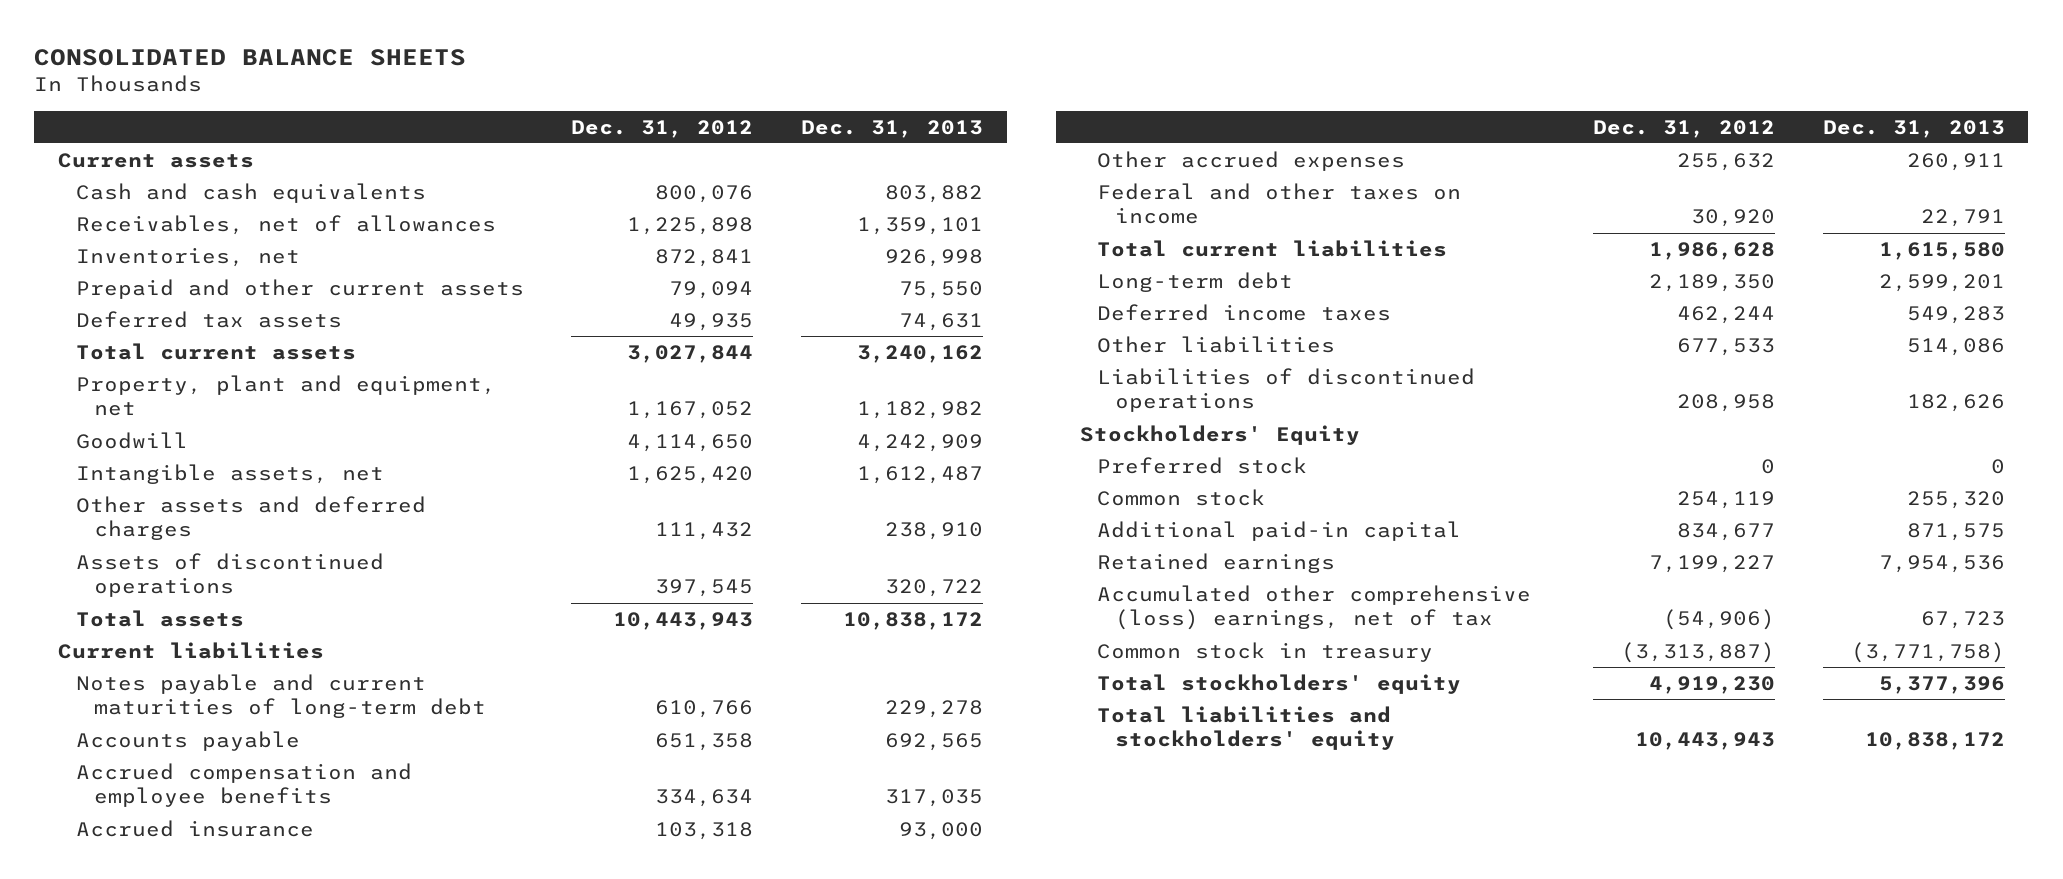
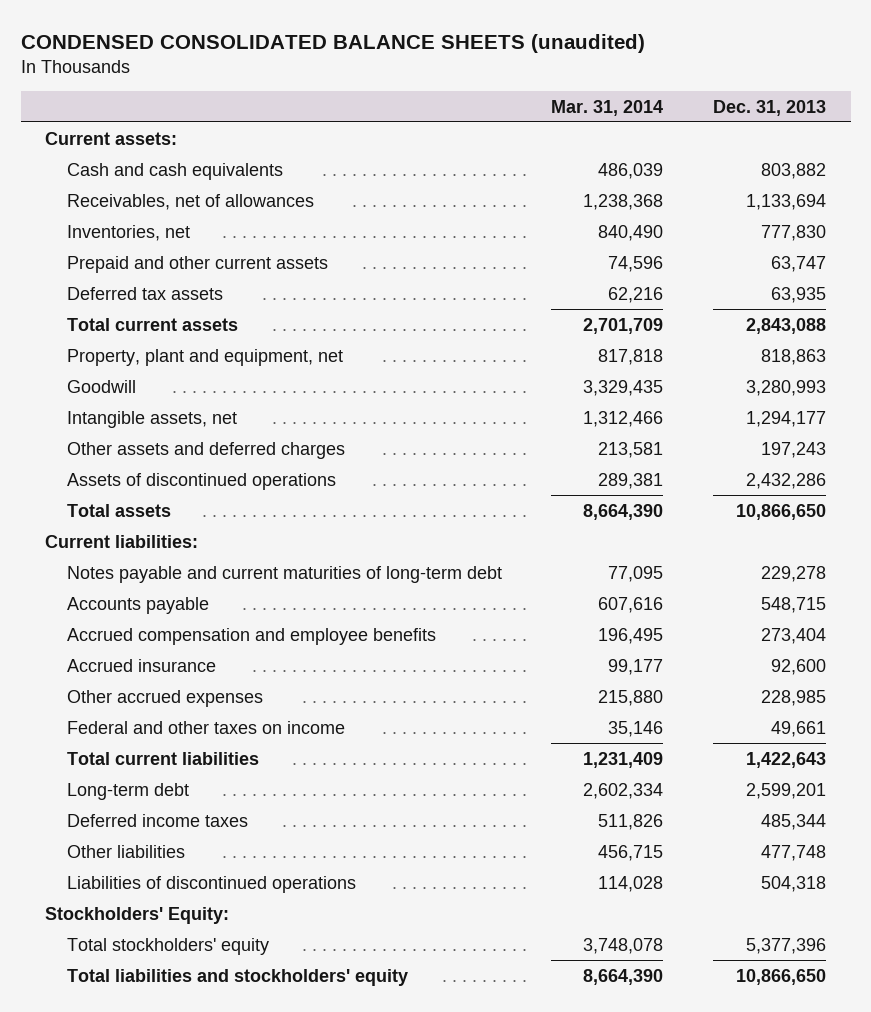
- CONSOLIDATED BALANCE SHEETS
+ CONDENSED CONSOLIDATED BALANCE SHEETS (unaudited)
- | Dec. 31, 2012 | Dec. 31, 2013
+ | Mar. 31, 2014 | Dec. 31, 2013
- Current assets
+ Current assets:
- Receivables, net of allowances | 1,225,898 | 1,359,101
- Inventories, net | 872,841 | 926,998
- Prepaid and other current assets | 79,094 | 75,550
- Deferred tax assets | 49,935 | 74,631
- Total current assets | 3,027,844 | 3,240,162
- Property, plant and equipment, net | 1,167,052 | 1,182,982
- Goodwill | 4,114,650 | 4,242,909
- Intangible assets, net | 1,625,420 | 1,612,487
- Other assets and deferred charges | 111,432 | 238,910
- Assets of discontinued operations | 397,545 | 320,722
- Total assets | 10,443,943 | 10,838,172
- Current liabilities
+ Receivables, net of allowances | 1,238,368 | 1,133,694
+ Inventories, net | 840,490 | 777,830
+ Prepaid and other current assets | 74,596 | 63,747
+ Deferred tax assets | 62,216 | 63,935
+ Total current assets | 2,701,709 | 2,843,088
+ Property, plant and equipment, net | 817,818 | 818,863
+ Goodwill | 3,329,435 | 3,280,993
+ Intangible assets, net | 1,312,466 | 1,294,177
+ Other assets and deferred charges | 213,581 | 197,243
+ Assets of discontinued operations | 289,381 | 2,432,286
+ Total assets | 8,664,390 | 10,866,650
+ Current liabilities:
- Accounts payable | 651,358 | 692,565
- Accrued compensation and employee benefits | 334,634 | 317,035
- Accrued insurance | 103,318 | 93,000
- Other accrued expenses | 255,632 | 260,911
- Federal and other taxes on income | 30,920 | 22,791
- Total current liabilities | 1,986,628 | 1,615,580
+ Accounts payable | 607,616 | 548,715
+ Accrued compensation and employee benefits | 196,495 | 273,404
+ Accrued insurance | 99,177 | 92,600
+ Other accrued expenses | 215,880 | 228,985
+ Federal and other taxes on income | 35,146 | 49,661
+ Total current liabilities | 1,231,409 | 1,422,643
- Deferred income taxes | 462,244 | 549,283
- Other liabilities | 677,533 | 514,086
- Liabilities of discontinued operations | 208,958 | 182,626
- Stockholders' Equity
- Preferred stock | 0 | 0
- Common stock | 254,119 | 255,320
- Additional paid-in capital | 834,677 | 871,575
- Retained earnings | 7,199,227 | 7,954,536
- Accumulated other comprehensive (loss) earnings, net of tax | (54,906) | 67,723
- Common stock in treasury | (3,313,887) | (3,771,758)
+ Deferred income taxes | 511,826 | 485,344
+ Other liabilities | 456,715 | 477,748
+ Liabilities of discontinued operations | 114,028 | 504,318
+ Stockholders' Equity:
- Total liabilities and stockholders' equity | 10,443,943 | 10,838,172
+ Total liabilities and stockholders' equity | 8,664,390 | 10,866,650

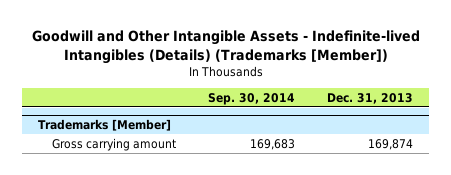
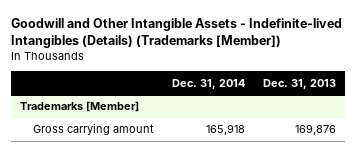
- | Sep. 30, 2014 | Dec. 31, 2013
+ | Dec. 31, 2014 | Dec. 31, 2013
@ Trademarks [Member]
- Gross carrying amount | 169,683 | 169,874
+ Gross carrying amount | 165,918 | 169,876

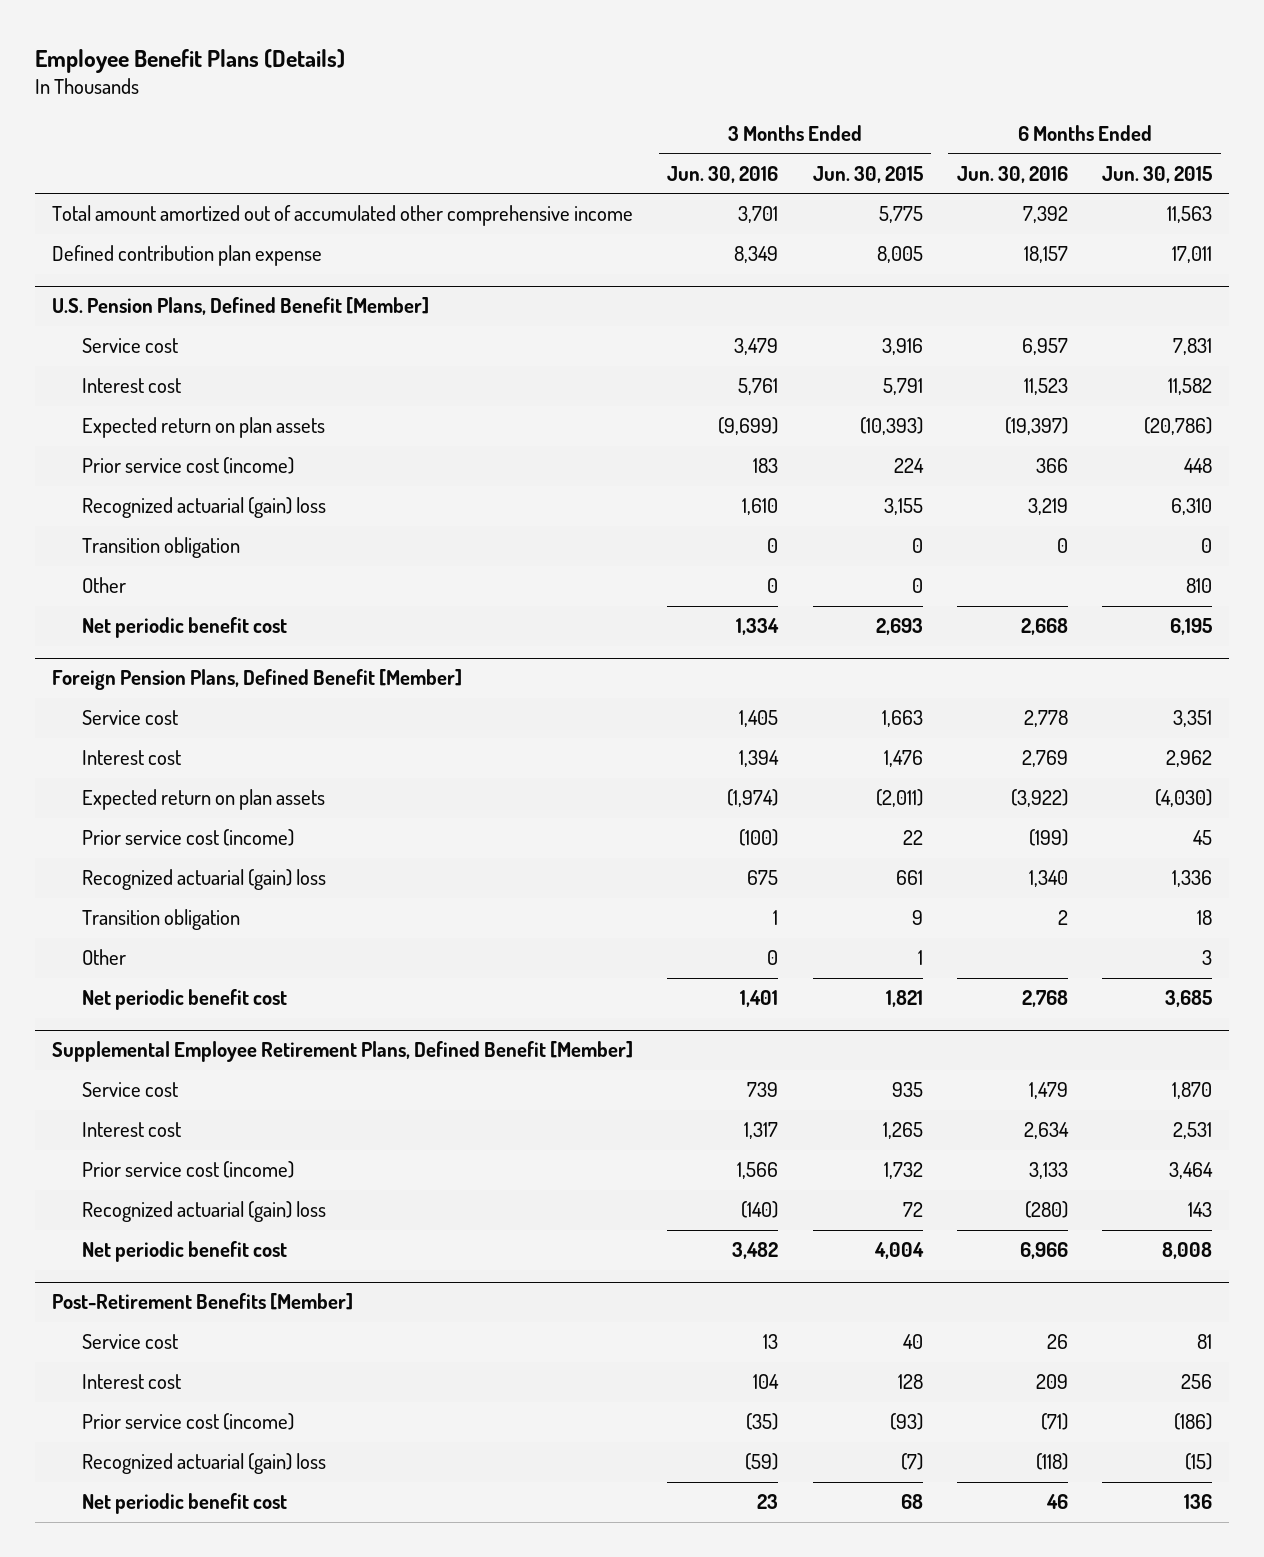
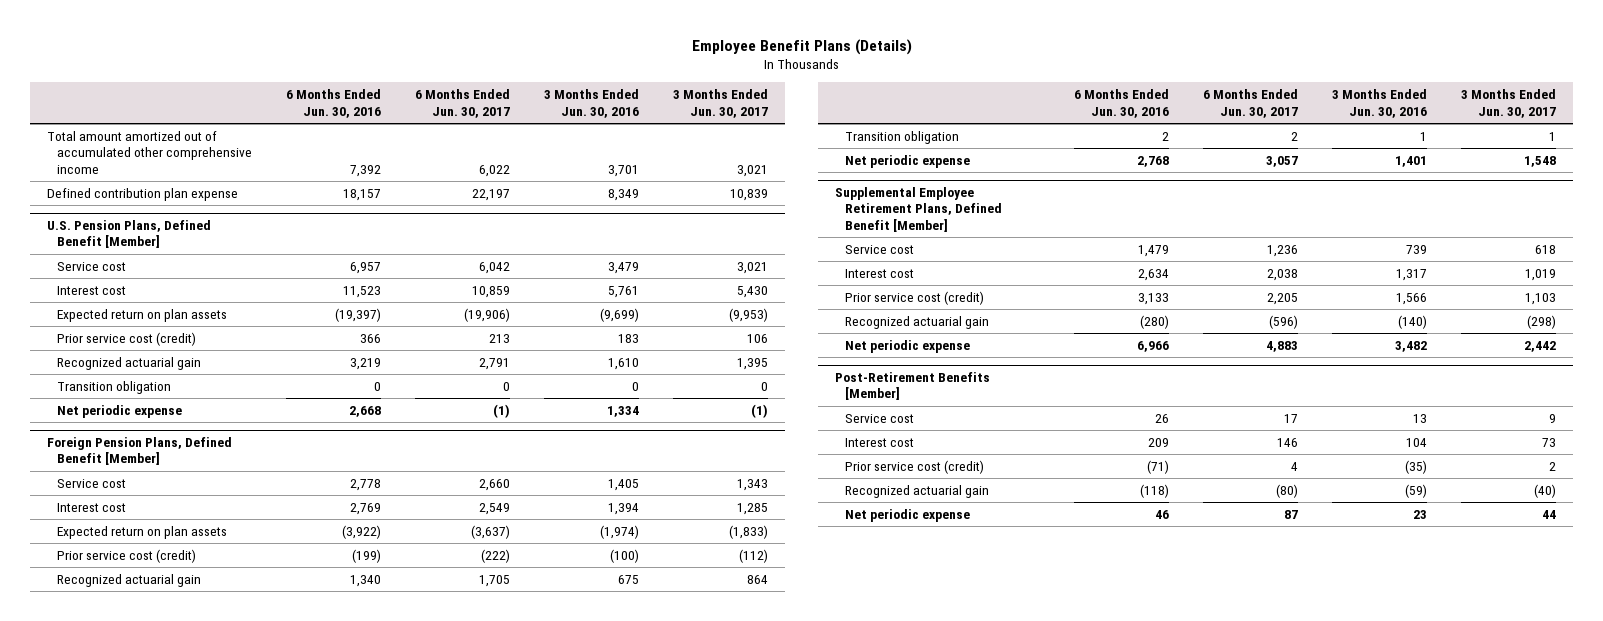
- | 3 Months Ended Jun. 30, 2016 | 3 Months Ended Jun. 30, 2015 | 6 Months Ended Jun. 30, 2016 | 6 Months Ended Jun. 30, 2015
+ | 6 Months Ended Jun. 30, 2016 | 6 Months Ended Jun. 30, 2017 | 3 Months Ended Jun. 30, 2016 | 3 Months Ended Jun. 30, 2017
@ U.S. Pension Plans, Defined Benefit [Member]
- Prior service cost (income) | 183 | 224 | 366 | 448
- Recognized actuarial (gain) loss | 1,610 | 3,155 | 3,219 | 6,310
+ Prior service cost (credit) | 366 | 213 | 183 | 106
+ Recognized actuarial gain | 3,219 | 2,791 | 1,610 | 1,395
- Other | 0 | 0 | | 810
- Net periodic benefit cost | 1,334 | 2,693 | 2,668 | 6,195
+ Net periodic expense | 2,668 | (1) | 1,334 | (1)
@ Foreign Pension Plans, Defined Benefit [Member]
- Prior service cost (income) | (100) | 22 | (199) | 45
- Recognized actuarial (gain) loss | 675 | 661 | 1,340 | 1,336
+ Prior service cost (credit) | (199) | (222) | (100) | (112)
+ Recognized actuarial gain | 1,340 | 1,705 | 675 | 864
- Other | 0 | 1 | | 3
- Net periodic benefit cost | 1,401 | 1,821 | 2,768 | 3,685
+ Net periodic expense | 2,768 | 3,057 | 1,401 | 1,548
@ Supplemental Employee Retirement Plans, Defined Benefit [Member]
- Prior service cost (income) | 1,566 | 1,732 | 3,133 | 3,464
- Recognized actuarial (gain) loss | (140) | 72 | (280) | 143
- Net periodic benefit cost | 3,482 | 4,004 | 6,966 | 8,008
+ Prior service cost (credit) | 3,133 | 2,205 | 1,566 | 1,103
+ Recognized actuarial gain | (280) | (596) | (140) | (298)
+ Net periodic expense | 6,966 | 4,883 | 3,482 | 2,442
@ Post-Retirement Benefits [Member]
- Prior service cost (income) | (35) | (93) | (71) | (186)
- Recognized actuarial (gain) loss | (59) | (7) | (118) | (15)
- Net periodic benefit cost | 23 | 68 | 46 | 136
+ Prior service cost (credit) | (71) | 4 | (35) | 2
+ Recognized actuarial gain | (118) | (80) | (59) | (40)
+ Net periodic expense | 46 | 87 | 23 | 44

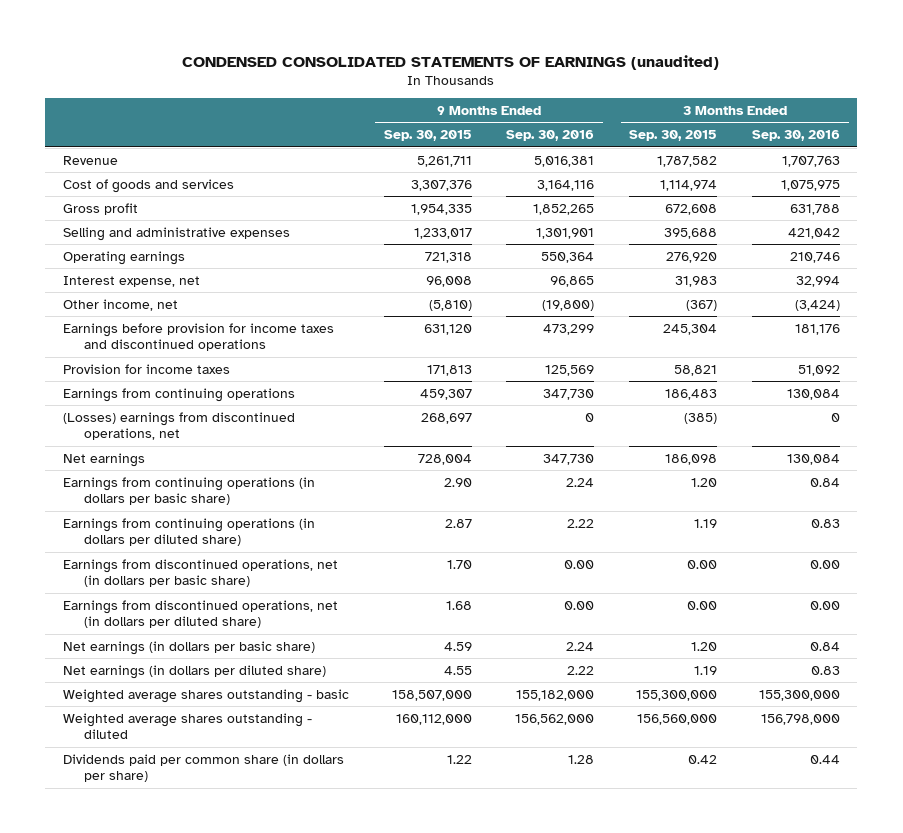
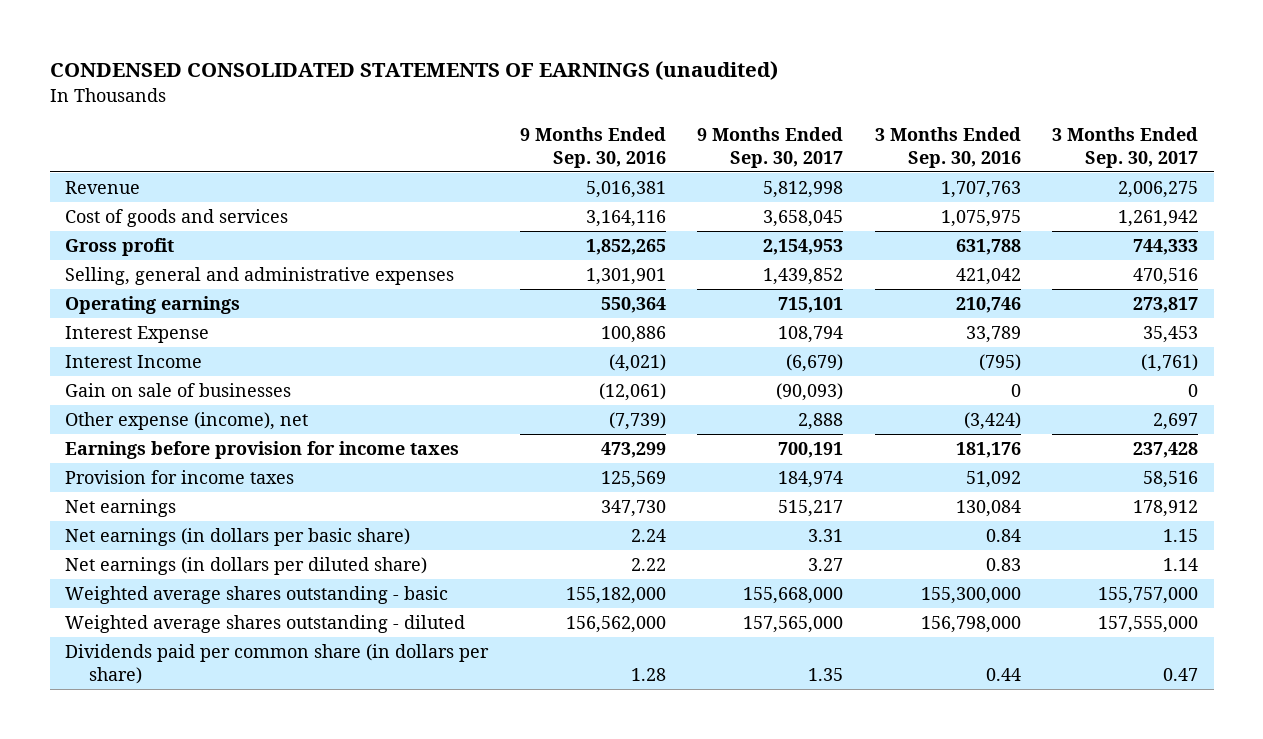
- | 9 Months Ended Sep. 30, 2015 | 9 Months Ended Sep. 30, 2016 | 3 Months Ended Sep. 30, 2015 | 3 Months Ended Sep. 30, 2016
+ | 9 Months Ended Sep. 30, 2016 | 9 Months Ended Sep. 30, 2017 | 3 Months Ended Sep. 30, 2016 | 3 Months Ended Sep. 30, 2017
- Selling and administrative expenses | 1,233,017 | 1,301,901 | 395,688 | 421,042
+ Selling, general and administrative expenses | 1,301,901 | 1,439,852 | 421,042 | 470,516
- Interest expense, net | 96,008 | 96,865 | 31,983 | 32,994
- Other income, net | (5,810) | (19,800) | (367) | (3,424)
- Earnings before provision for income taxes and discontinued operations | 631,120 | 473,299 | 245,304 | 181,176
+ Interest Expense | 100,886 | 108,794 | 33,789 | 35,453
+ Interest Income | (4,021) | (6,679) | (795) | (1,761)
+ Gain on sale of businesses | (12,061) | (90,093) | 0 | 0
+ Other expense (income), net | (7,739) | 2,888 | (3,424) | 2,697
+ Earnings before provision for income taxes | 473,299 | 700,191 | 181,176 | 237,428
- Earnings from continuing operations | 459,307 | 347,730 | 186,483 | 130,084
- (Losses) earnings from discontinued operations, net | 268,697 | 0 | (385) | 0
- Earnings from continuing operations (in dollars per basic share) | 2.90 | 2.24 | 1.20 | 0.84
- Earnings from continuing operations (in dollars per diluted share) | 2.87 | 2.22 | 1.19 | 0.83
- Earnings from discontinued operations, net (in dollars per basic share) | 1.70 | 0.00 | 0.00 | 0.00
- Earnings from discontinued operations, net (in dollars per diluted share) | 1.68 | 0.00 | 0.00 | 0.00

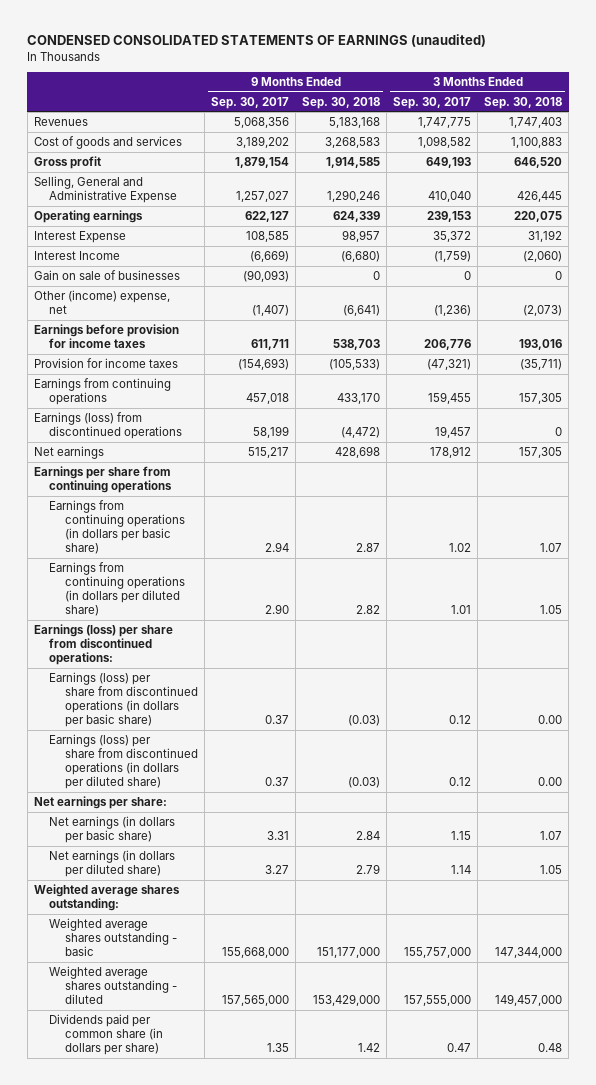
- | 9 Months Ended Sep. 30, 2016 | 9 Months Ended Sep. 30, 2017 | 3 Months Ended Sep. 30, 2016 | 3 Months Ended Sep. 30, 2017
+ | 9 Months Ended Sep. 30, 2017 | 9 Months Ended Sep. 30, 2018 | 3 Months Ended Sep. 30, 2017 | 3 Months Ended Sep. 30, 2018
- Revenue | 5,016,381 | 5,812,998 | 1,707,763 | 2,006,275
- Cost of goods and services | 3,164,116 | 3,658,045 | 1,075,975 | 1,261,942
- Gross profit | 1,852,265 | 2,154,953 | 631,788 | 744,333
- Selling, general and administrative expenses | 1,301,901 | 1,439,852 | 421,042 | 470,516
- Operating earnings | 550,364 | 715,101 | 210,746 | 273,817
- Interest Expense | 100,886 | 108,794 | 33,789 | 35,453
- Interest Income | (4,021) | (6,679) | (795) | (1,761)
+ Revenues | 5,068,356 | 5,183,168 | 1,747,775 | 1,747,403
+ Cost of goods and services | 3,189,202 | 3,268,583 | 1,098,582 | 1,100,883
+ Gross profit | 1,879,154 | 1,914,585 | 649,193 | 646,520
+ Selling, General and Administrative Expense | 1,257,027 | 1,290,246 | 410,040 | 426,445
+ Operating earnings | 622,127 | 624,339 | 239,153 | 220,075
+ Interest Expense | 108,585 | 98,957 | 35,372 | 31,192
+ Interest Income | (6,669) | (6,680) | (1,759) | (2,060)
- Other expense (income), net | (7,739) | 2,888 | (3,424) | 2,697
- Earnings before provision for income taxes | 473,299 | 700,191 | 181,176 | 237,428
- Provision for income taxes | 125,569 | 184,974 | 51,092 | 58,516
+ Other (income) expense, net | (1,407) | (6,641) | (1,236) | (2,073)
+ Earnings before provision for income taxes | 611,711 | 538,703 | 206,776 | 193,016
+ Provision for income taxes | (154,693) | (105,533) | (47,321) | (35,711)
+ Earnings from continuing operations | 457,018 | 433,170 | 159,455 | 157,305
+ Earnings (loss) from discontinued operations | 58,199 | (4,472) | 19,457 | 0
+ Earnings per share from continuing operations
+ Earnings from continuing operations (in dollars per basic share) | 2.94 | 2.87 | 1.02 | 1.07
+ Earnings from continuing operations (in dollars per diluted share) | 2.90 | 2.82 | 1.01 | 1.05
+ Earnings (loss) per share from discontinued operations:
+ Earnings (loss) per share from discontinued operations (in dollars per basic share) | 0.37 | (0.03) | 0.12 | 0.00
+ Earnings (loss) per share from discontinued operations (in dollars per diluted share) | 0.37 | (0.03) | 0.12 | 0.00
+ Net earnings per share:
+ Weighted average shares outstanding:

